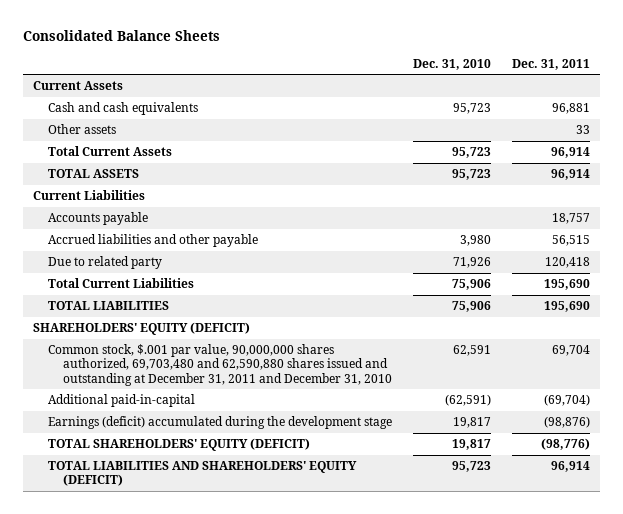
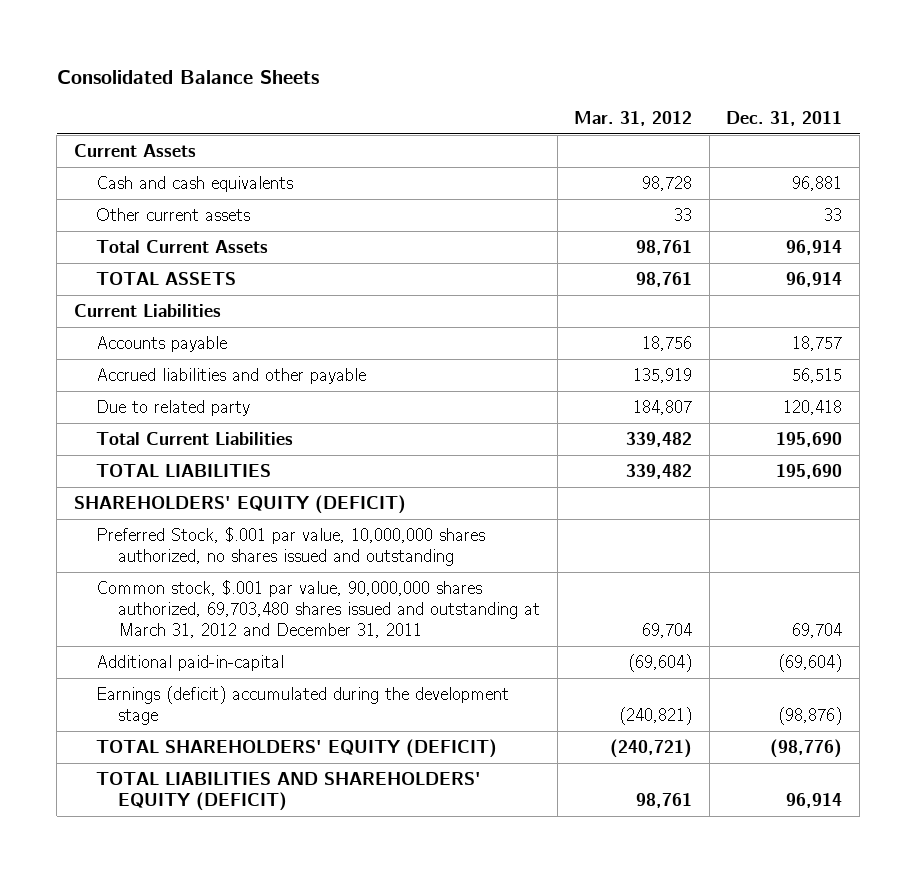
- | Dec. 31, 2010 | Dec. 31, 2011
+ | Mar. 31, 2012 | Dec. 31, 2011
- Other assets | | 33
+ Other current assets | 33 | 33
- Common stock, $.001 par value, 90,000,000 shares authorized, 69,703,480 and 62,590,880 shares issued and outstanding at December 31, 2011 and December 31, 2010 | 62,591 | 69,704
- Additional paid-in-capital | (62,591) | (69,704)
+ Preferred Stock, $.001 par value, 10,000,000 shares authorized, no shares issued and outstanding
+ Common stock, $.001 par value, 90,000,000 shares authorized, 69,703,480 shares issued and outstanding at March 31, 2012 and December 31, 2011 | 69,704 | 69,704
+ Additional paid-in-capital | (69,604) | (69,604)

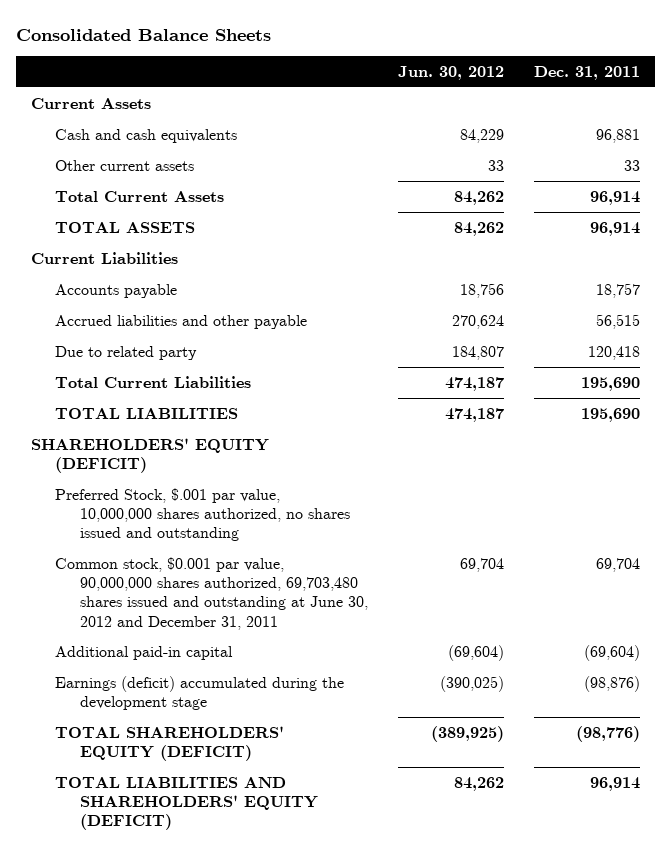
- | Mar. 31, 2012 | Dec. 31, 2011
+ | Jun. 30, 2012 | Dec. 31, 2011
- Common stock, $.001 par value, 90,000,000 shares authorized, 69,703,480 shares issued and outstanding at March 31, 2012 and December 31, 2011 | 69,704 | 69,704
- Additional paid-in-capital | (69,604) | (69,604)
+ Common stock, $0.001 par value, 90,000,000 shares authorized, 69,703,480 shares issued and outstanding at June 30, 2012 and December 31, 2011 | 69,704 | 69,704
+ Additional paid-in capital | (69,604) | (69,604)

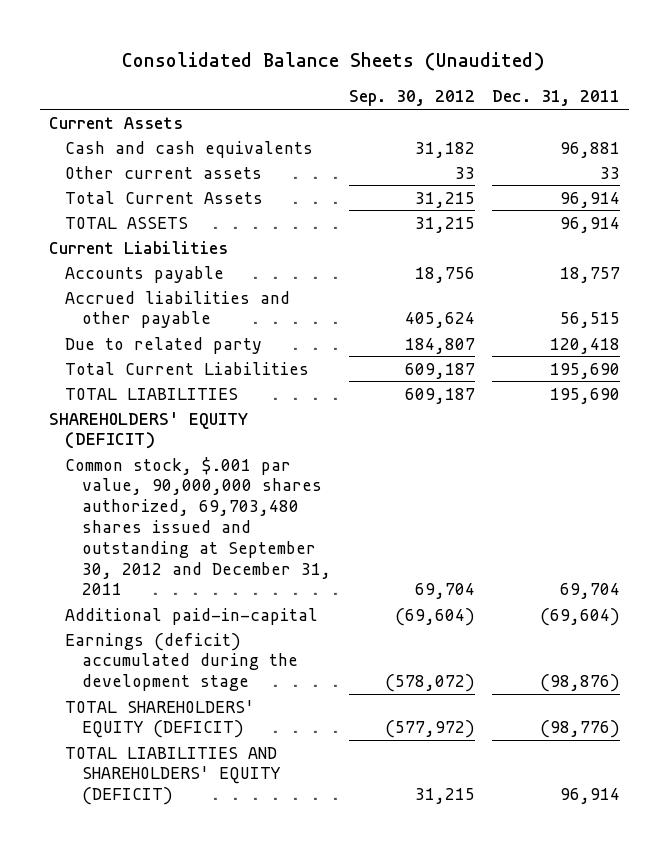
- Consolidated Balance Sheets
+ Consolidated Balance Sheets (Unaudited)
- | Jun. 30, 2012 | Dec. 31, 2011
+ | Sep. 30, 2012 | Dec. 31, 2011
- Preferred Stock, $.001 par value, 10,000,000 shares authorized, no shares issued and outstanding
- Common stock, $0.001 par value, 90,000,000 shares authorized, 69,703,480 shares issued and outstanding at June 30, 2012 and December 31, 2011 | 69,704 | 69,704
- Additional paid-in capital | (69,604) | (69,604)
+ Common stock, $.001 par value, 90,000,000 shares authorized, 69,703,480 shares issued and outstanding at September 30, 2012 and December 31, 2011 | 69,704 | 69,704
+ Additional paid-in-capital | (69,604) | (69,604)

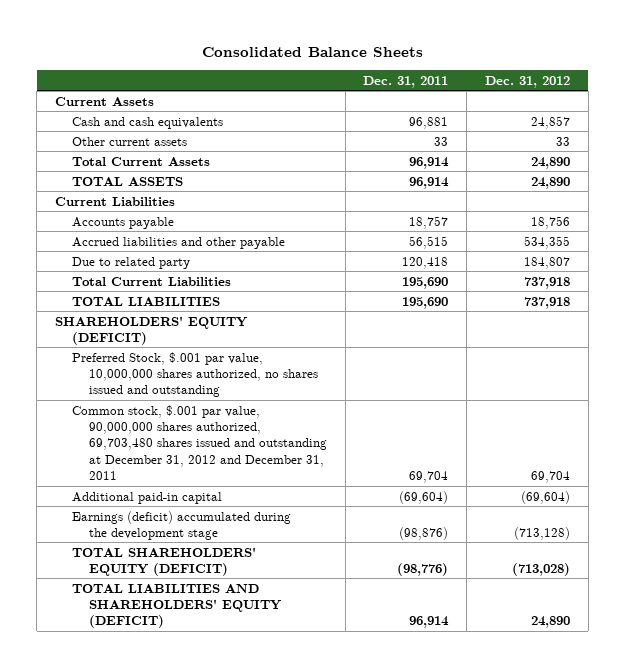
- Consolidated Balance Sheets (Unaudited)
+ Consolidated Balance Sheets
- | Sep. 30, 2012 | Dec. 31, 2011
+ | Dec. 31, 2011 | Dec. 31, 2012
- Common stock, $.001 par value, 90,000,000 shares authorized, 69,703,480 shares issued and outstanding at September 30, 2012 and December 31, 2011 | 69,704 | 69,704
- Additional paid-in-capital | (69,604) | (69,604)
+ Preferred Stock, $.001 par value, 10,000,000 shares authorized, no shares issued and outstanding
+ Common stock, $.001 par value, 90,000,000 shares authorized, 69,703,480 shares issued and outstanding at December 31, 2012 and December 31, 2011 | 69,704 | 69,704
+ Additional paid-in capital | (69,604) | (69,604)

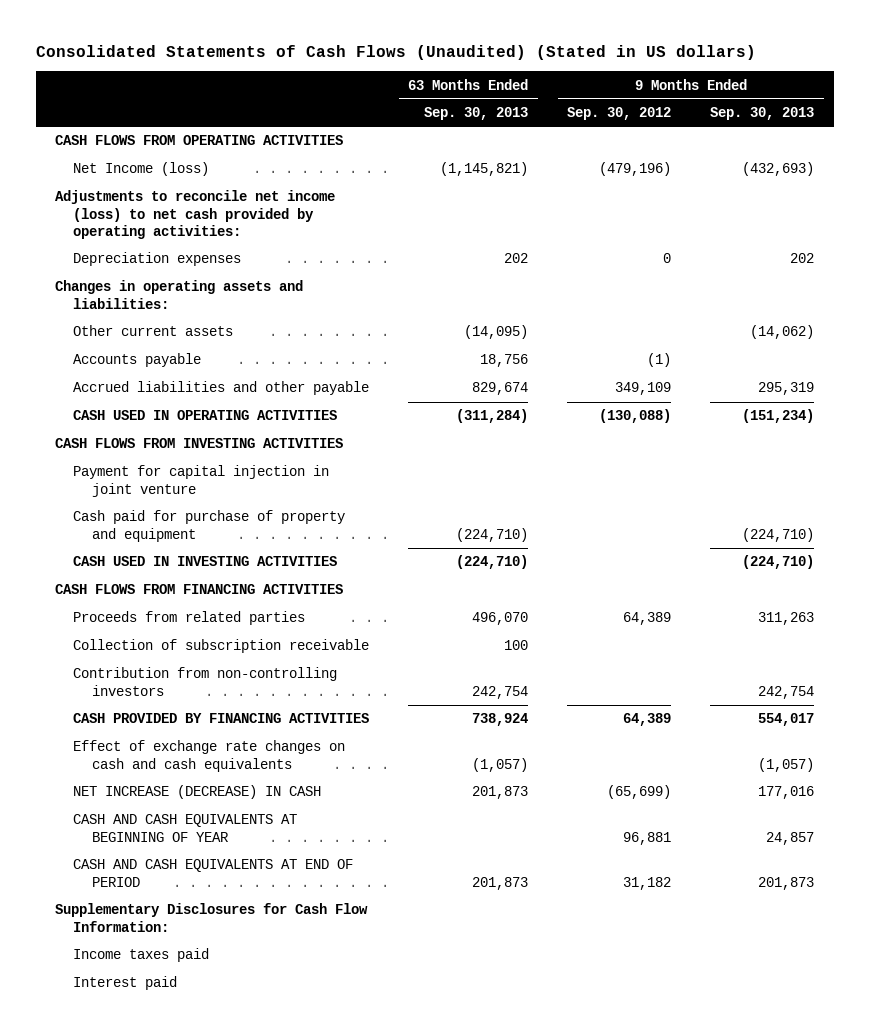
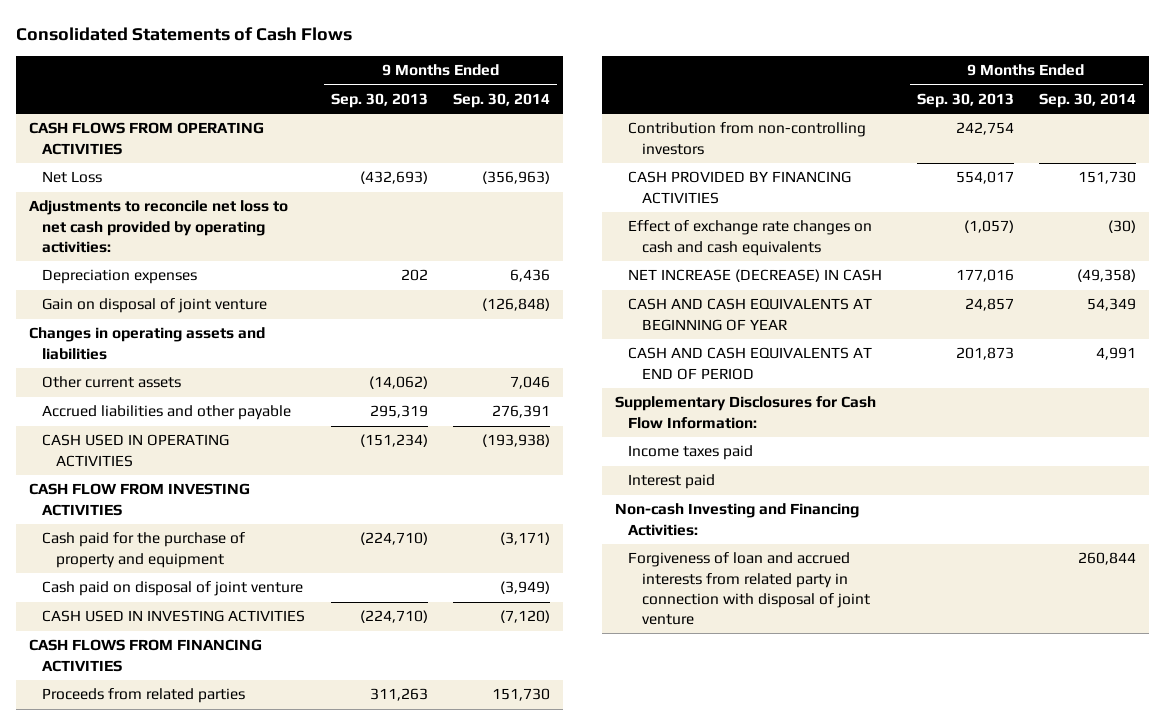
- Consolidated Statements of Cash Flows (Unaudited) (Stated in US dollars)
+ Consolidated Statements of Cash Flows
- | 63 Months Ended Sep. 30, 2013 | 9 Months Ended Sep. 30, 2012 | 9 Months Ended Sep. 30, 2013
+ | 9 Months Ended Sep. 30, 2013 | 9 Months Ended Sep. 30, 2014
- Net Income (loss) | (1,145,821) | (479,196) | (432,693)
- Adjustments to reconcile net income (loss) to net cash provided by operating activities:
+ Net Loss | (432,693) | (356,963)
+ Adjustments to reconcile net loss to net cash provided by operating activities:
- Changes in operating assets and liabilities:
+ Gain on disposal of joint venture | | (126,848)
+ Changes in operating assets and liabilities
- Accounts payable | 18,756 | (1) |
- CASH FLOWS FROM INVESTING ACTIVITIES
- Payment for capital injection in joint venture
- Cash paid for purchase of property and equipment | (224,710) | | (224,710)
+ CASH FLOW FROM INVESTING ACTIVITIES
+ Cash paid for the purchase of property and equipment | (224,710) | (3,171)
+ Cash paid on disposal of joint venture | | (3,949)
- Collection of subscription receivable | 100 | |
+ Non-cash Investing and Financing Activities:
+ Forgiveness of loan and accrued interests from related party in connection with disposal of joint venture | | 260,844

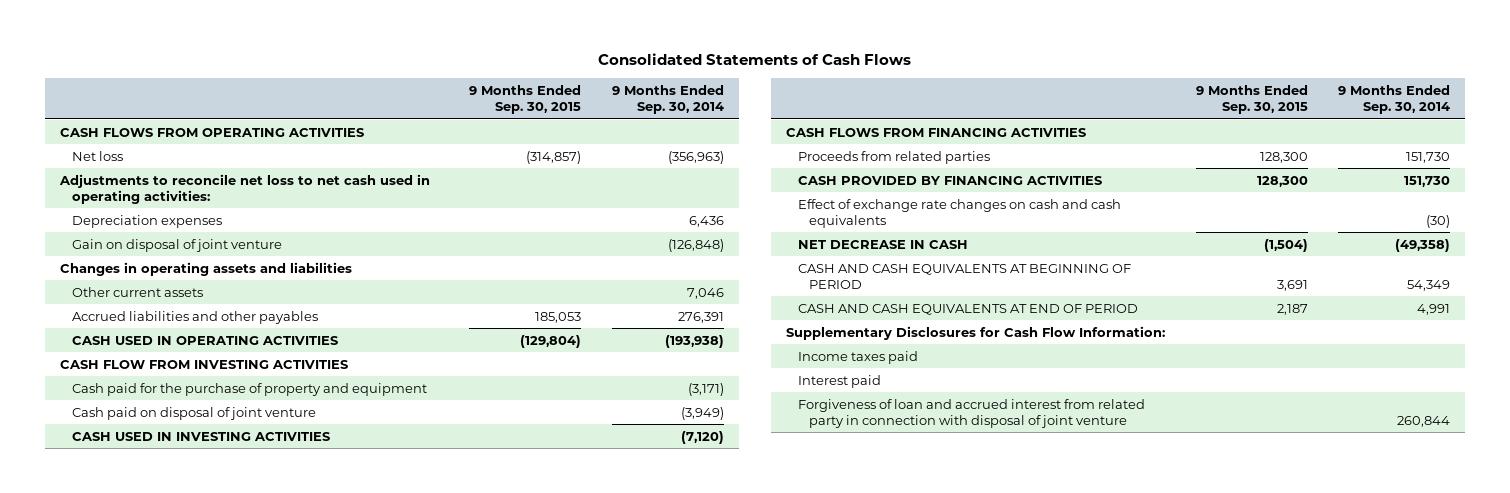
- | 9 Months Ended Sep. 30, 2013 | 9 Months Ended Sep. 30, 2014
+ | 9 Months Ended Sep. 30, 2015 | 9 Months Ended Sep. 30, 2014
- Net Loss | (432,693) | (356,963)
- Adjustments to reconcile net loss to net cash provided by operating activities:
+ Net loss | (314,857) | (356,963)
+ Adjustments to reconcile net loss to net cash used in operating activities:
- Accrued liabilities and other payable | 295,319 | 276,391
+ Accrued liabilities and other payables | 185,053 | 276,391
- Contribution from non-controlling investors | 242,754 |
- NET INCREASE (DECREASE) IN CASH | 177,016 | (49,358)
- CASH AND CASH EQUIVALENTS AT BEGINNING OF YEAR | 24,857 | 54,349
+ NET DECREASE IN CASH | (1,504) | (49,358)
+ CASH AND CASH EQUIVALENTS AT BEGINNING OF PERIOD | 3,691 | 54,349
- Non-cash Investing and Financing Activities:
- Forgiveness of loan and accrued interests from related party in connection with disposal of joint venture | | 260,844
+ Forgiveness of loan and accrued interest from related party in connection with disposal of joint venture | | 260,844

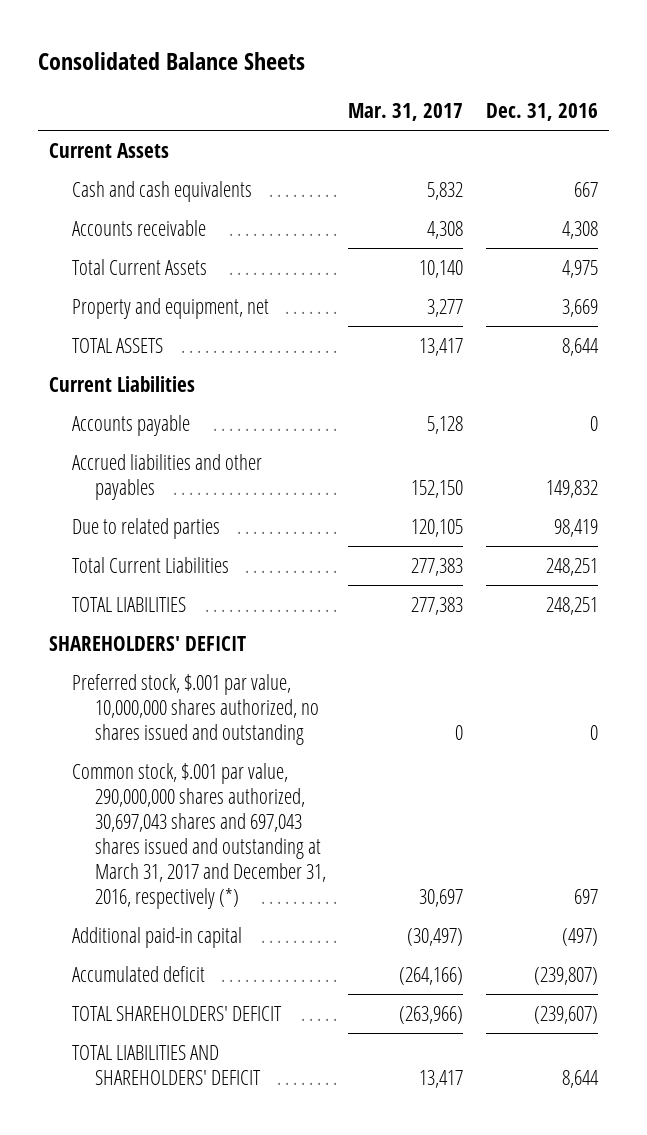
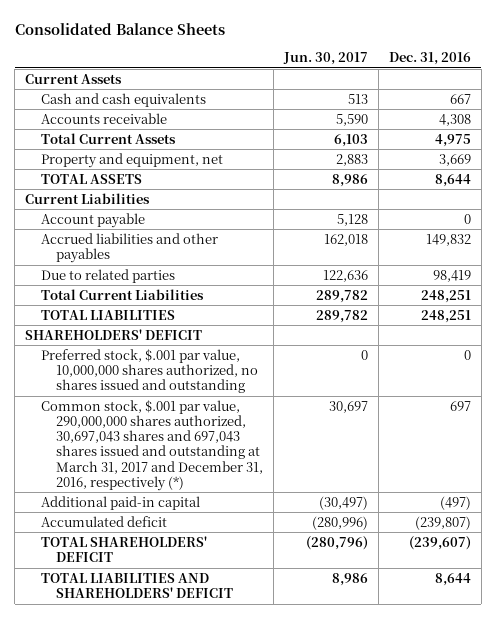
- | Mar. 31, 2017 | Dec. 31, 2016
+ | Jun. 30, 2017 | Dec. 31, 2016
- Accounts payable | 5,128 | 0
+ Account payable | 5,128 | 0

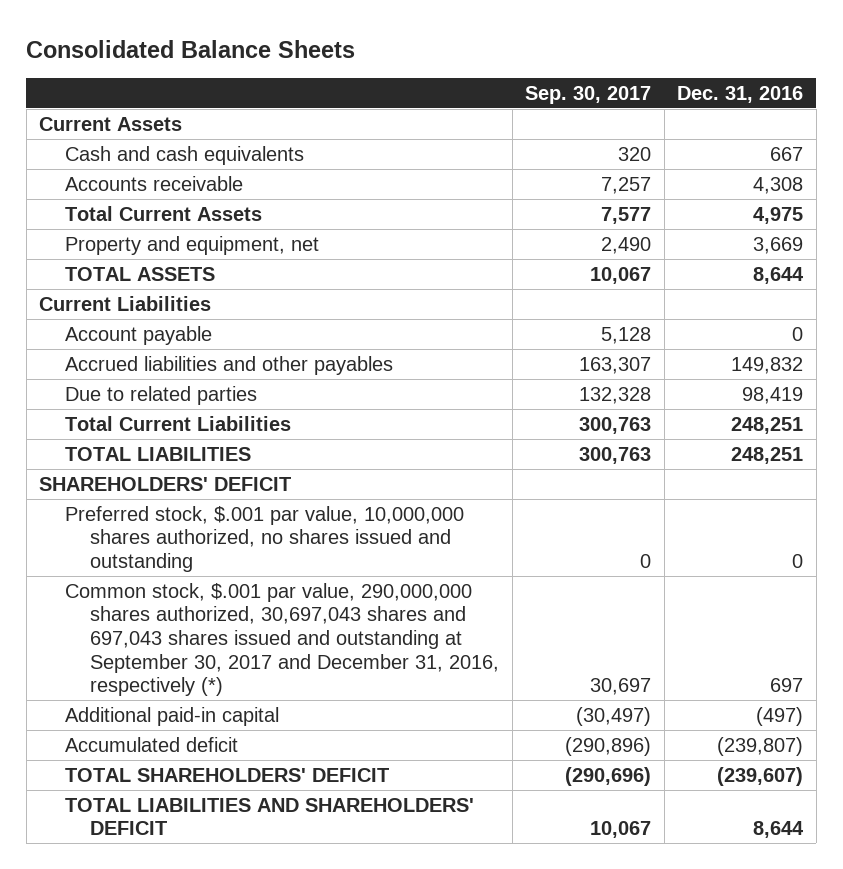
- | Jun. 30, 2017 | Dec. 31, 2016
+ | Sep. 30, 2017 | Dec. 31, 2016
- Common stock, $.001 par value, 290,000,000 shares authorized, 30,697,043 shares and 697,043 shares issued and outstanding at March 31, 2017 and December 31, 2016, respectively (*) | 30,697 | 697
+ Common stock, $.001 par value, 290,000,000 shares authorized, 30,697,043 shares and 697,043 shares issued and outstanding at September 30, 2017 and December 31, 2016, respectively (*) | 30,697 | 697

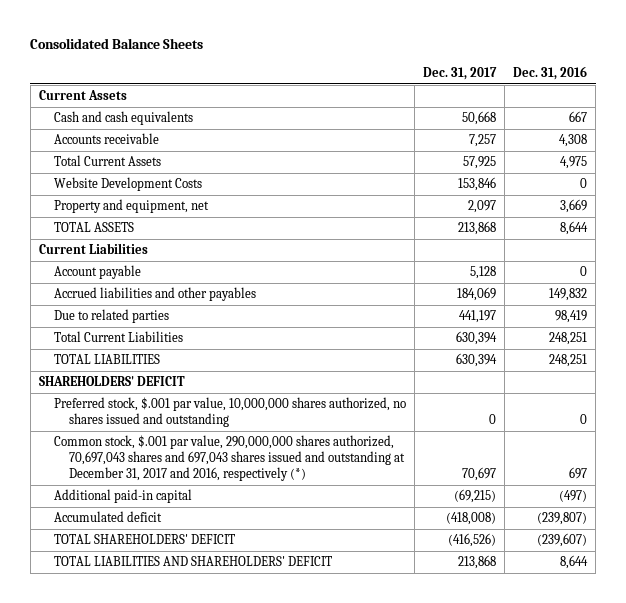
- | Sep. 30, 2017 | Dec. 31, 2016
+ | Dec. 31, 2017 | Dec. 31, 2016
+ Website Development Costs | 153,846 | 0
- Common stock, $.001 par value, 290,000,000 shares authorized, 30,697,043 shares and 697,043 shares issued and outstanding at September 30, 2017 and December 31, 2016, respectively (*) | 30,697 | 697
+ Common stock, $.001 par value, 290,000,000 shares authorized, 70,697,043 shares and 697,043 shares issued and outstanding at December 31, 2017 and 2016, respectively (*) | 70,697 | 697

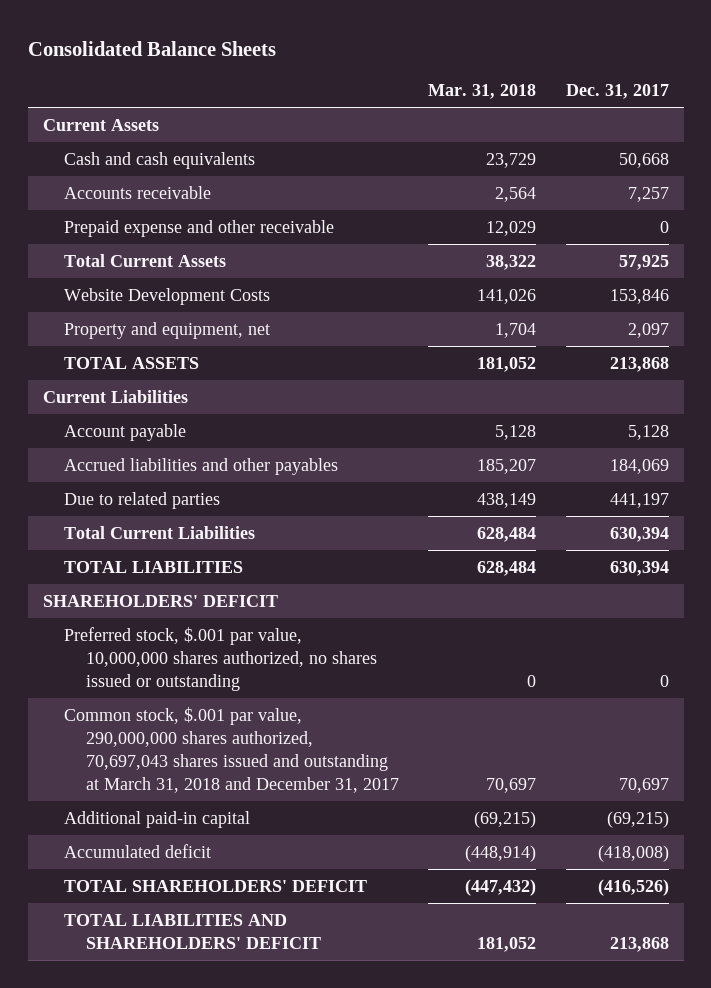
- | Dec. 31, 2017 | Dec. 31, 2016
+ | Mar. 31, 2018 | Dec. 31, 2017
+ Prepaid expense and other receivable | 12,029 | 0
- Preferred stock, $.001 par value, 10,000,000 shares authorized, no shares issued and outstanding | 0 | 0
- Common stock, $.001 par value, 290,000,000 shares authorized, 70,697,043 shares and 697,043 shares issued and outstanding at December 31, 2017 and 2016, respectively (*) | 70,697 | 697
+ Preferred stock, $.001 par value, 10,000,000 shares authorized, no shares issued or outstanding | 0 | 0
+ Common stock, $.001 par value, 290,000,000 shares authorized, 70,697,043 shares issued and outstanding at March 31, 2018 and December 31, 2017 | 70,697 | 70,697

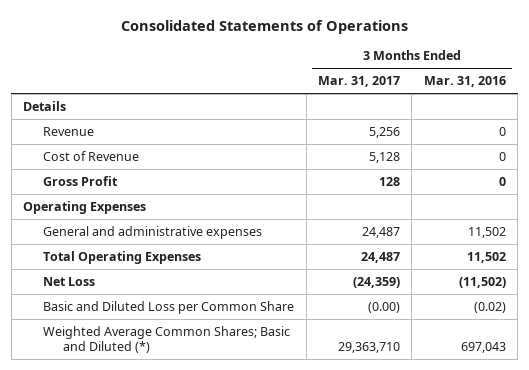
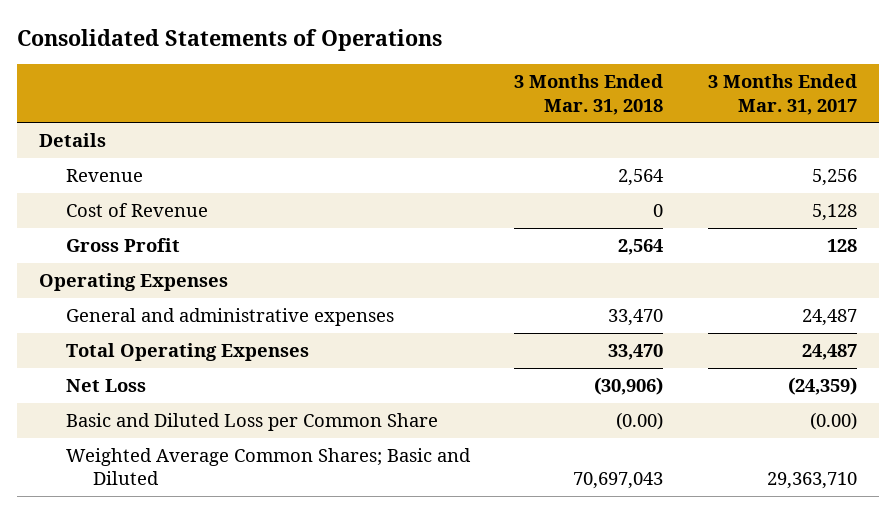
- | 3 Months Ended Mar. 31, 2017 | 3 Months Ended Mar. 31, 2016
+ | 3 Months Ended Mar. 31, 2018 | 3 Months Ended Mar. 31, 2017
- Weighted Average Common Shares; Basic and Diluted (*) | 29,363,710 | 697,043
+ Weighted Average Common Shares; Basic and Diluted | 70,697,043 | 29,363,710

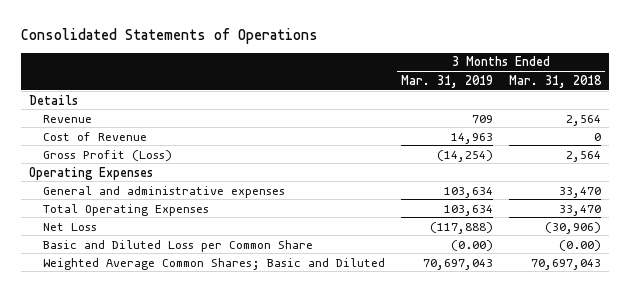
- | 3 Months Ended Mar. 31, 2018 | 3 Months Ended Mar. 31, 2017
+ | 3 Months Ended Mar. 31, 2019 | 3 Months Ended Mar. 31, 2018
- Gross Profit | 2,564 | 128
+ Gross Profit (Loss) | (14,254) | 2,564

